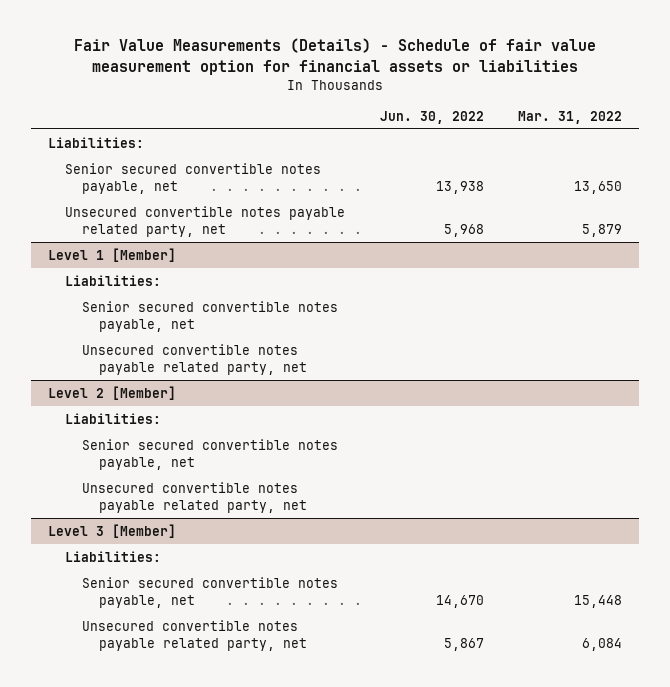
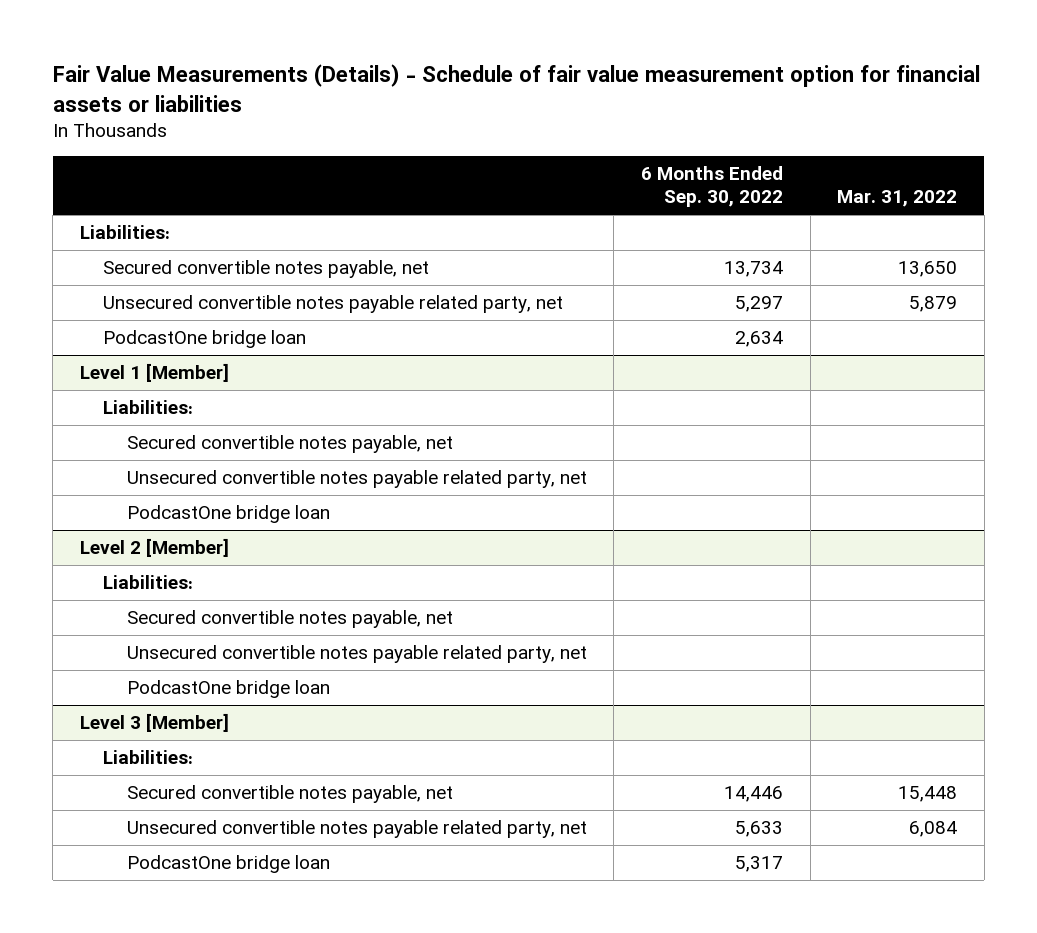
- | Jun. 30, 2022 | Mar. 31, 2022
+ | 6 Months Ended Sep. 30, 2022 | Mar. 31, 2022
- Senior secured convertible notes payable, net | 13,938 | 13,650
+ Secured convertible notes payable, net | 13,734 | 13,650
+ PodcastOne bridge loan | 2,634 |
@ Level 1 [Member]
- Senior secured convertible notes payable, net
+ Secured convertible notes payable, net
+ PodcastOne bridge loan
@ Level 2 [Member]
- Senior secured convertible notes payable, net
+ Secured convertible notes payable, net
+ PodcastOne bridge loan
@ Level 3 [Member]
- Senior secured convertible notes payable, net | 14,670 | 15,448
+ Secured convertible notes payable, net | 14,446 | 15,448
+ PodcastOne bridge loan | 5,317 |

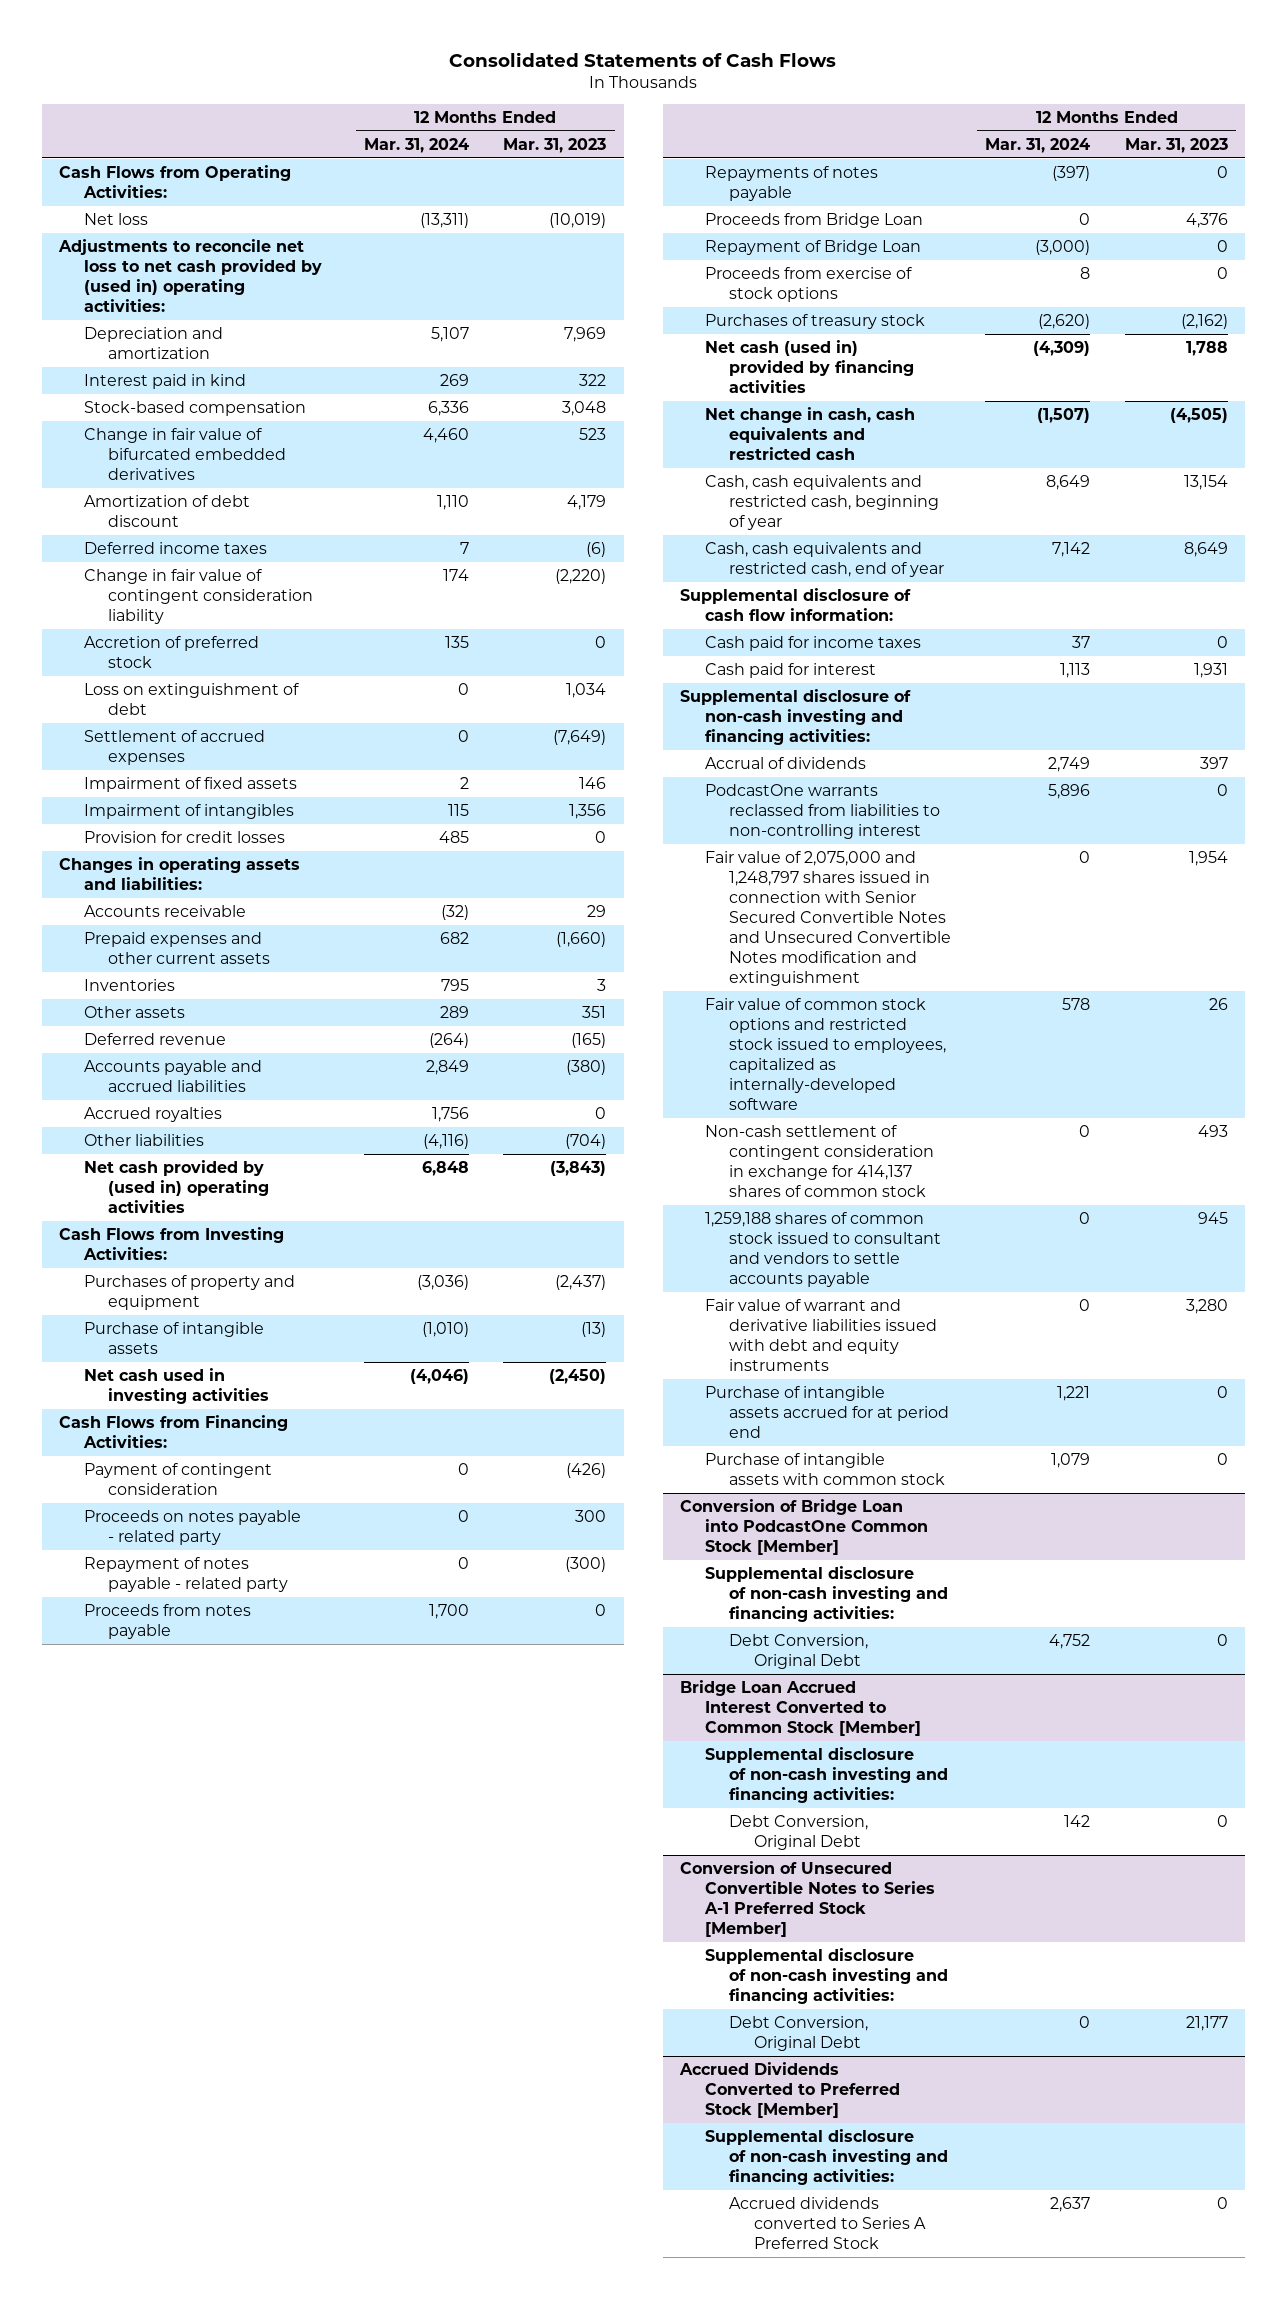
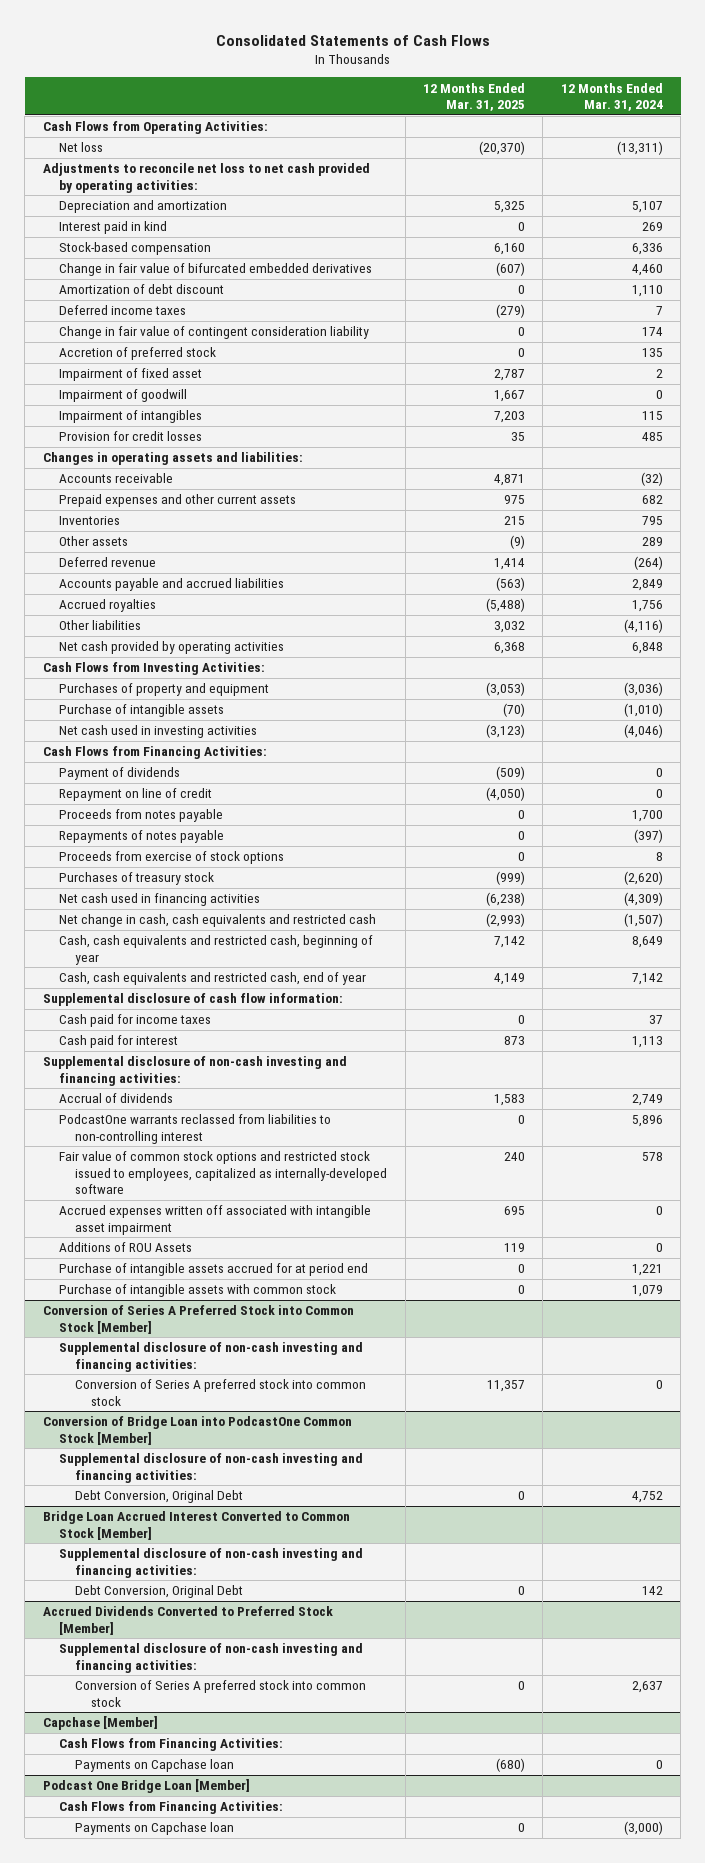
- | 12 Months Ended Mar. 31, 2024 | 12 Months Ended Mar. 31, 2023
+ | 12 Months Ended Mar. 31, 2025 | 12 Months Ended Mar. 31, 2024
- Adjustments to reconcile net loss to net cash provided by (used in) operating activities:
+ Adjustments to reconcile net loss to net cash provided by operating activities:
- Loss on extinguishment of debt | 0 | 1,034
- Settlement of accrued expenses | 0 | (7,649)
- Impairment of fixed assets | 2 | 146
+ Impairment of fixed asset | 2,787 | 2
+ Impairment of goodwill | 1,667 | 0
- Net cash provided by (used in) operating activities | 6,848 | (3,843)
+ Net cash provided by operating activities | 6,368 | 6,848
- Payment of contingent consideration | 0 | (426)
- Proceeds on notes payable - related party | 0 | 300
- Repayment of notes payable - related party | 0 | (300)
+ Payment of dividends | (509) | 0
+ Repayment on line of credit | (4,050) | 0
- Proceeds from Bridge Loan | 0 | 4,376
- Repayment of Bridge Loan | (3,000) | 0
- Net cash (used in) provided by financing activities | (4,309) | 1,788
+ Net cash used in financing activities | (6,238) | (4,309)
- Fair value of 2,075,000 and 1,248,797 shares issued in connection with Senior Secured Convertible Notes and Unsecured Convertible Notes modification and extinguishment | 0 | 1,954
- Non-cash settlement of contingent consideration in exchange for 414,137 shares of common stock | 0 | 493
- 1,259,188 shares of common stock issued to consultant and vendors to settle accounts payable | 0 | 945
- Fair value of warrant and derivative liabilities issued with debt and equity instruments | 0 | 3,280
+ Accrued expenses written off associated with intangible asset impairment | 695 | 0
+ Additions of ROU Assets | 119 | 0
+ Conversion of Series A Preferred Stock into Common Stock [Member]
+ Supplemental disclosure of non-cash investing and financing activities:
+ Conversion of Series A preferred stock into common stock | 11,357 | 0
- Conversion of Unsecured Convertible Notes to Series A-1 Preferred Stock [Member]
- Supplemental disclosure of non-cash investing and financing activities:
- Debt Conversion, Original Debt | 0 | 21,177
@ Accrued Dividends Converted to Preferred Stock [Member]
- Accrued dividends converted to Series A Preferred Stock | 2,637 | 0
+ Conversion of Series A preferred stock into common stock | 0 | 2,637
+ Capchase [Member]
+ Cash Flows from Financing Activities:
+ Payments on Capchase loan | (680) | 0
+ Podcast One Bridge Loan [Member]
+ Cash Flows from Financing Activities:
+ Payments on Capchase loan | 0 | (3,000)

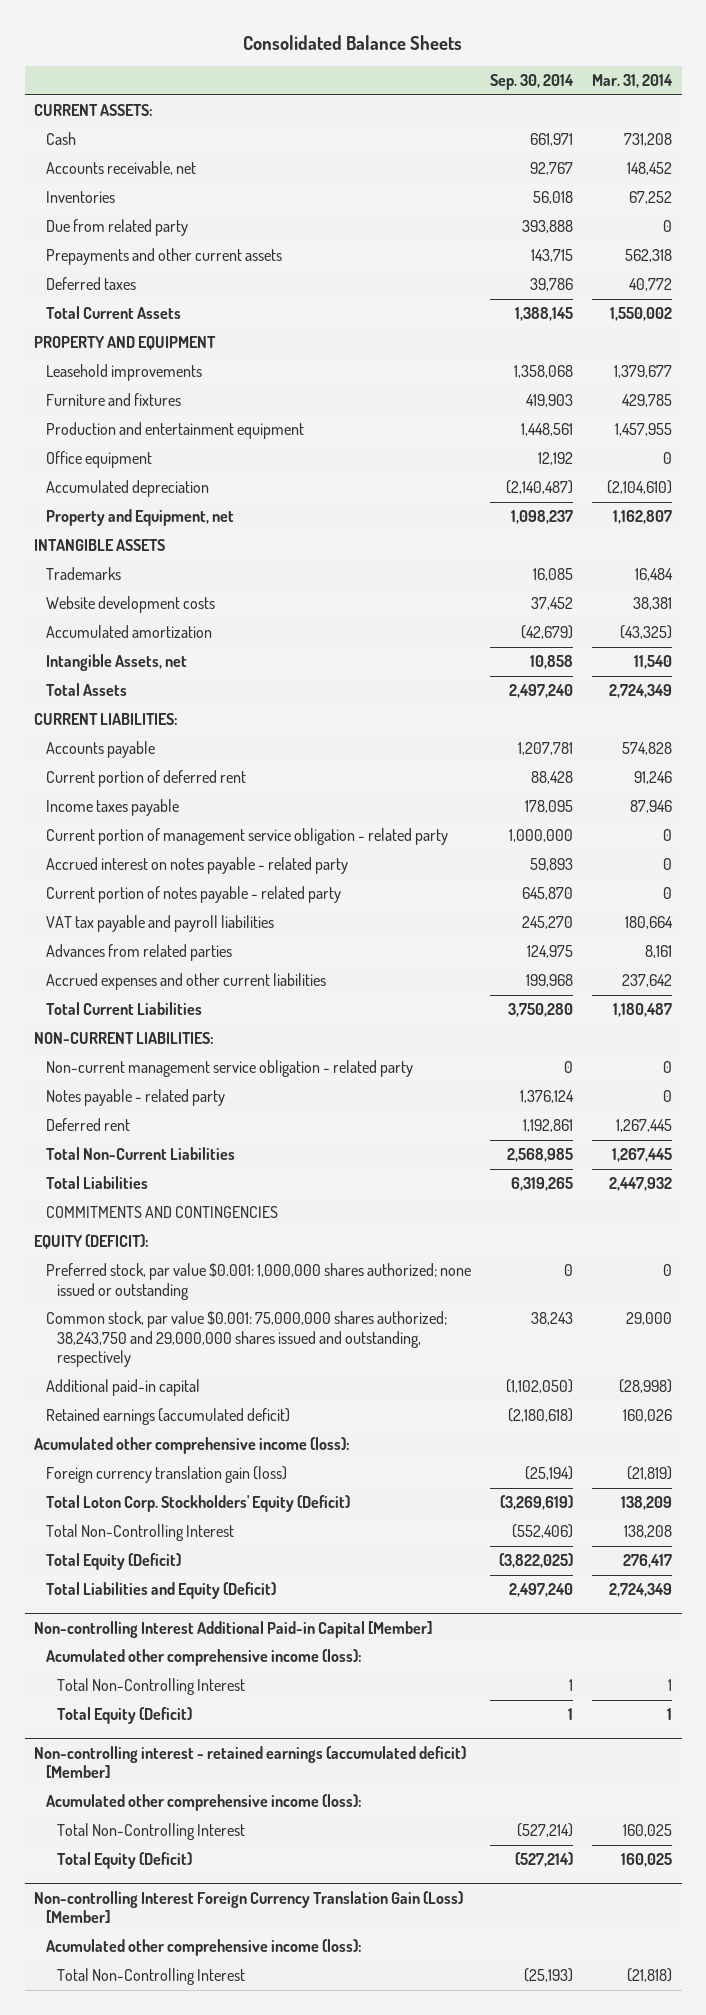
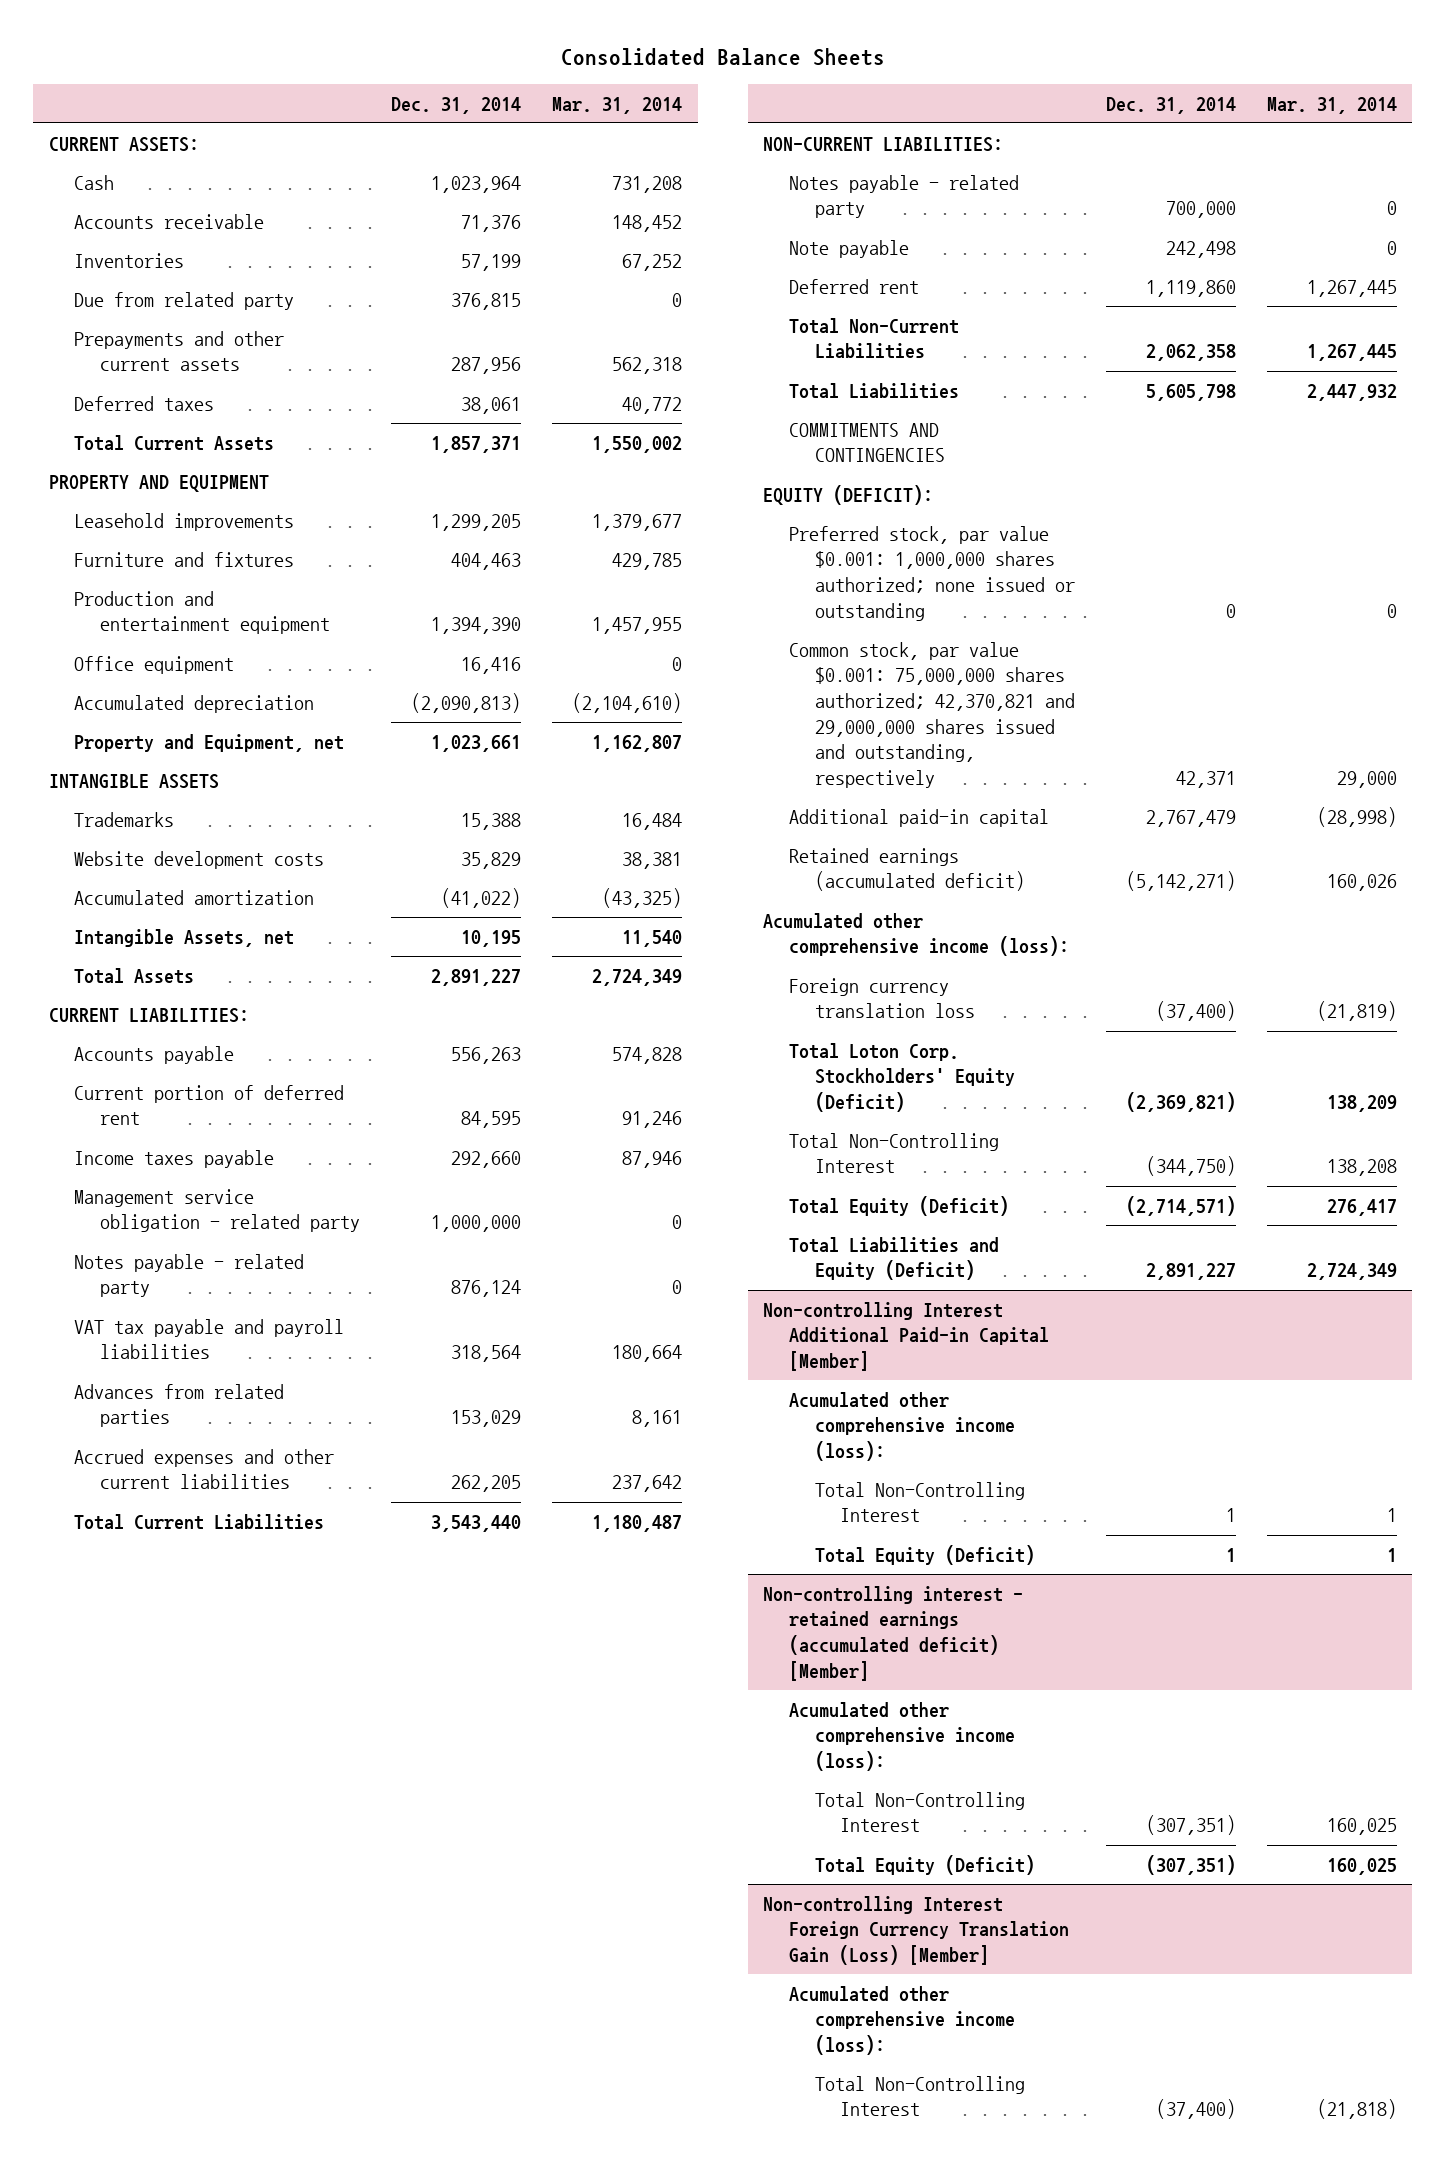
- | Sep. 30, 2014 | Mar. 31, 2014
+ | Dec. 31, 2014 | Mar. 31, 2014
- Accounts receivable, net | 92,767 | 148,452
+ Accounts receivable | 71,376 | 148,452
- Current portion of management service obligation - related party | 1,000,000 | 0
- Accrued interest on notes payable - related party | 59,893 | 0
- Current portion of notes payable - related party | 645,870 | 0
+ Management service obligation - related party | 1,000,000 | 0
+ Notes payable - related party | 876,124 | 0
- Non-current management service obligation - related party | 0 | 0
+ Note payable | 242,498 | 0
- Common stock, par value $0.001: 75,000,000 shares authorized; 38,243,750 and 29,000,000 shares issued and outstanding, respectively | 38,243 | 29,000
+ Common stock, par value $0.001: 75,000,000 shares authorized; 42,370,821 and 29,000,000 shares issued and outstanding, respectively | 42,371 | 29,000
- Foreign currency translation gain (loss) | (25,194) | (21,819)
+ Foreign currency translation loss | (37,400) | (21,819)

